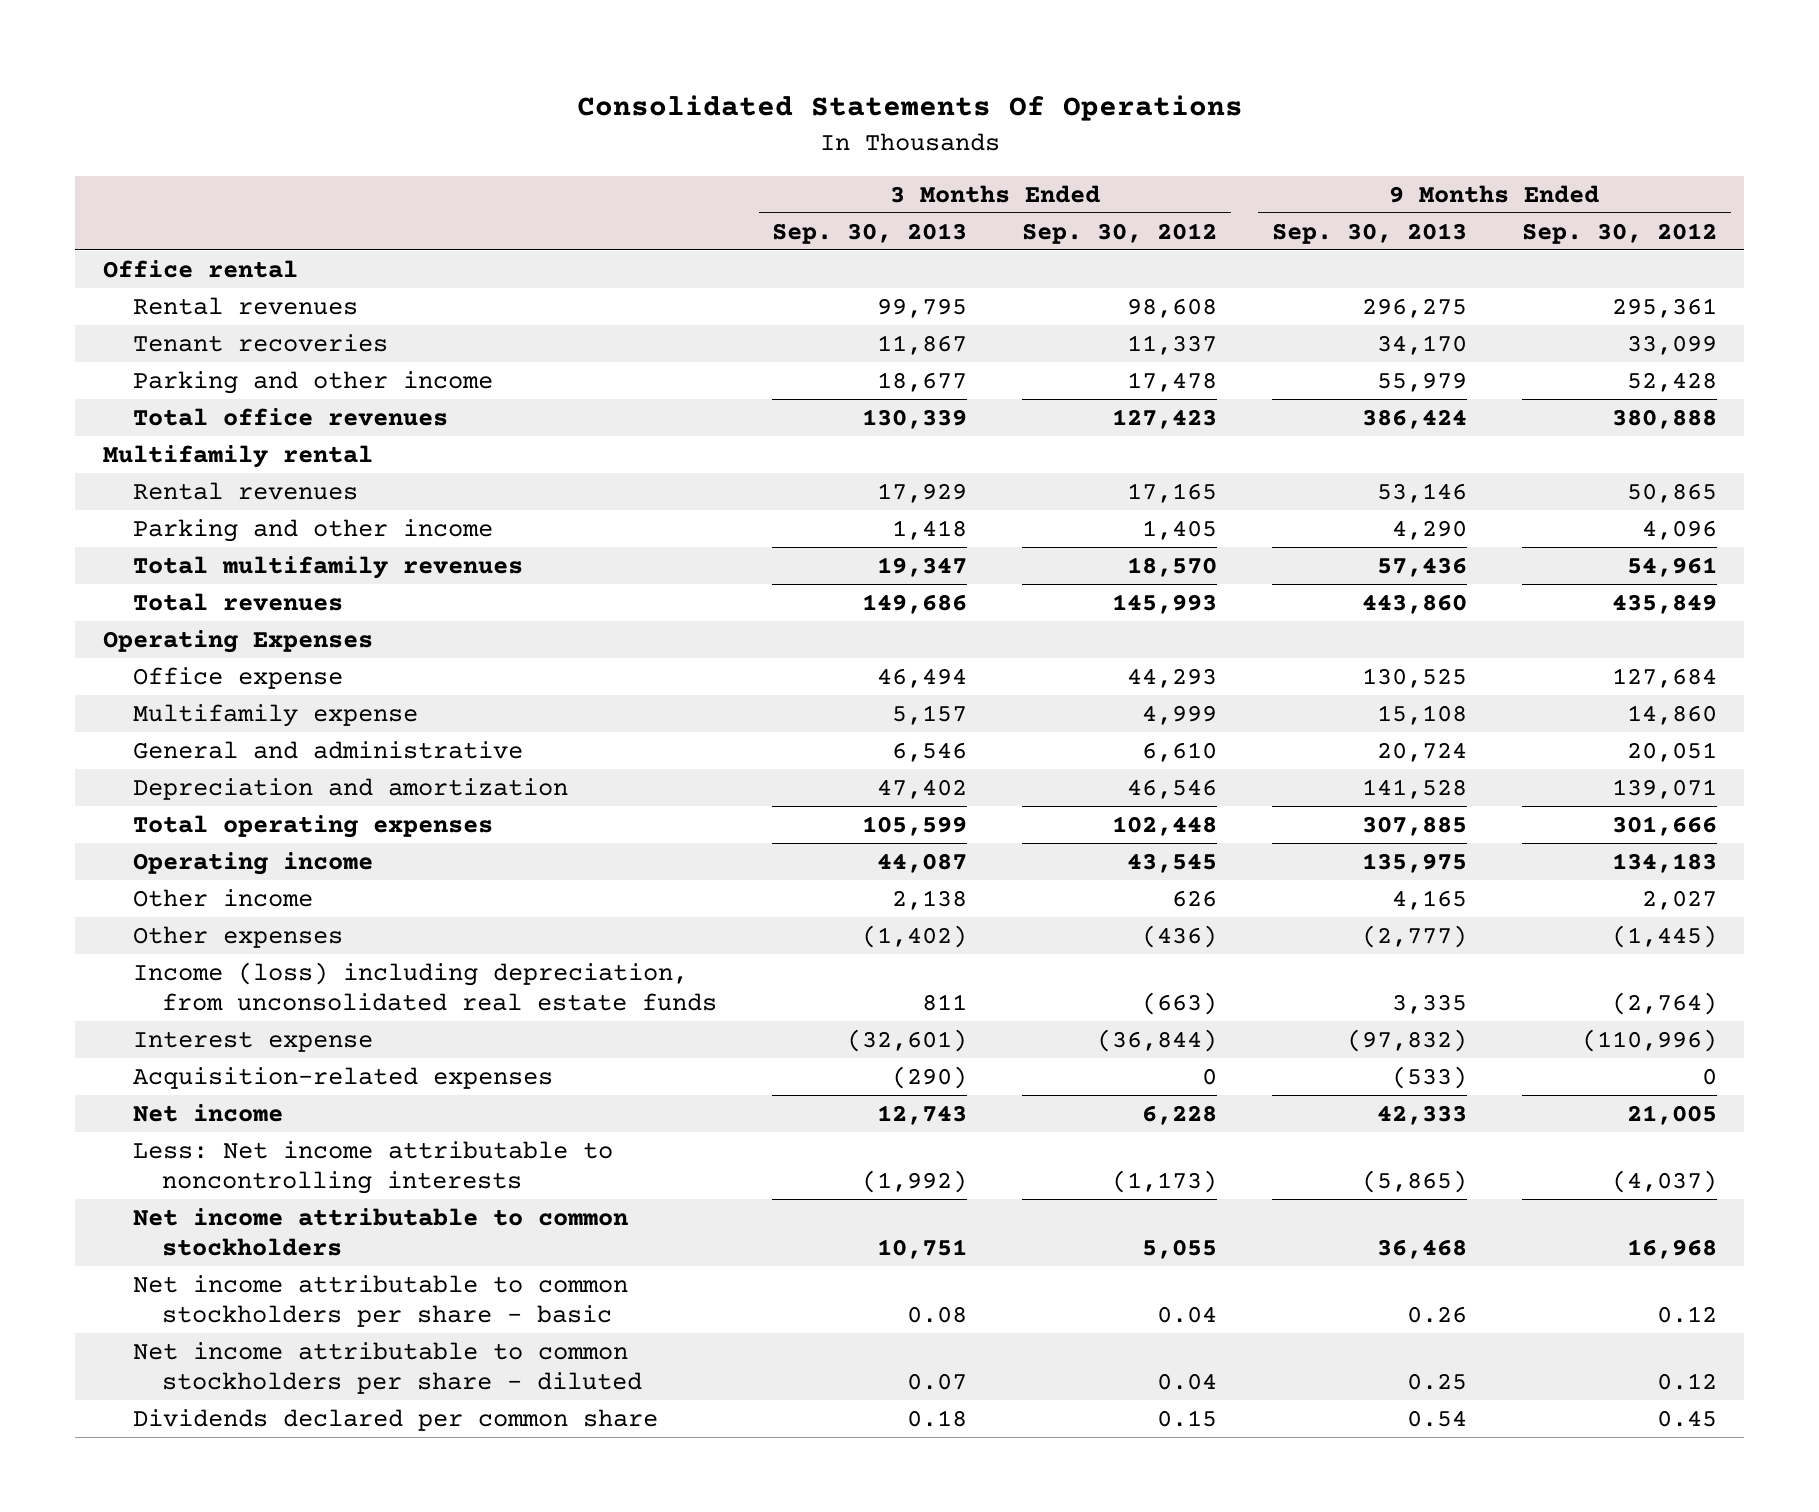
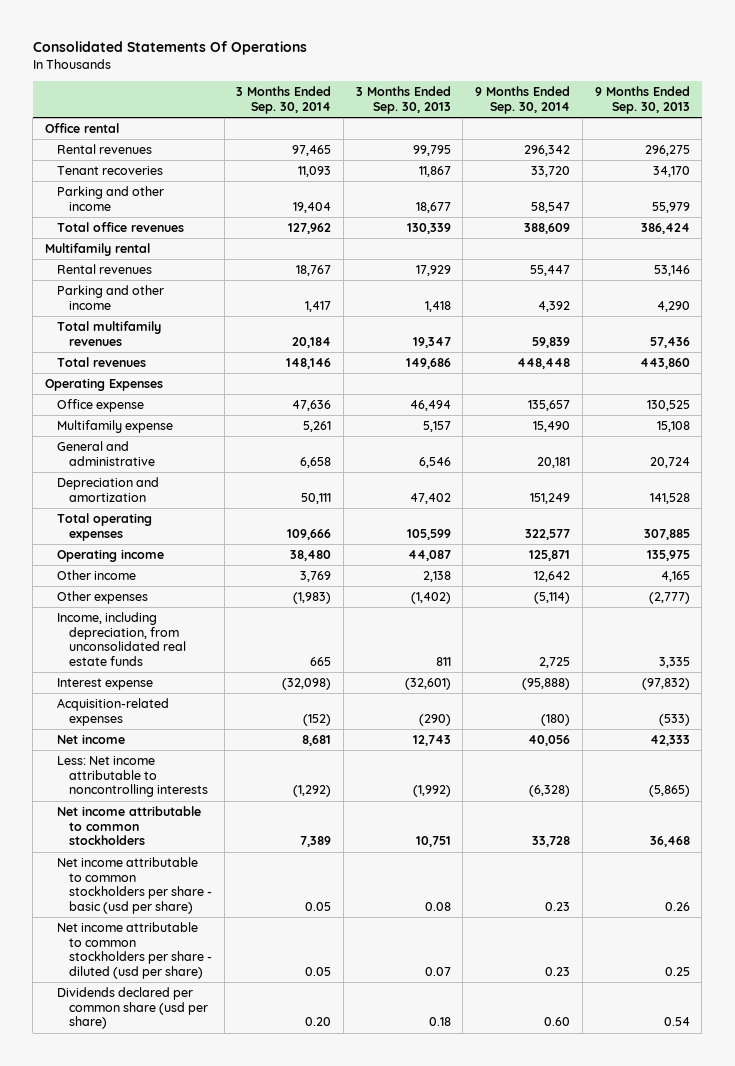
- | 3 Months Ended Sep. 30, 2013 | 3 Months Ended Sep. 30, 2012 | 9 Months Ended Sep. 30, 2013 | 9 Months Ended Sep. 30, 2012
+ | 3 Months Ended Sep. 30, 2014 | 3 Months Ended Sep. 30, 2013 | 9 Months Ended Sep. 30, 2014 | 9 Months Ended Sep. 30, 2013
- Income (loss) including depreciation, from unconsolidated real estate funds | 811 | (663) | 3,335 | (2,764)
+ Income, including depreciation, from unconsolidated real estate funds | 665 | 811 | 2,725 | 3,335
- Net income attributable to common stockholders per share - basic | 0.08 | 0.04 | 0.26 | 0.12
- Net income attributable to common stockholders per share - diluted | 0.07 | 0.04 | 0.25 | 0.12
- Dividends declared per common share | 0.18 | 0.15 | 0.54 | 0.45
+ Net income attributable to common stockholders per share - basic (usd per share) | 0.05 | 0.08 | 0.23 | 0.26
+ Net income attributable to common stockholders per share - diluted (usd per share) | 0.05 | 0.07 | 0.23 | 0.25
+ Dividends declared per common share (usd per share) | 0.20 | 0.18 | 0.60 | 0.54

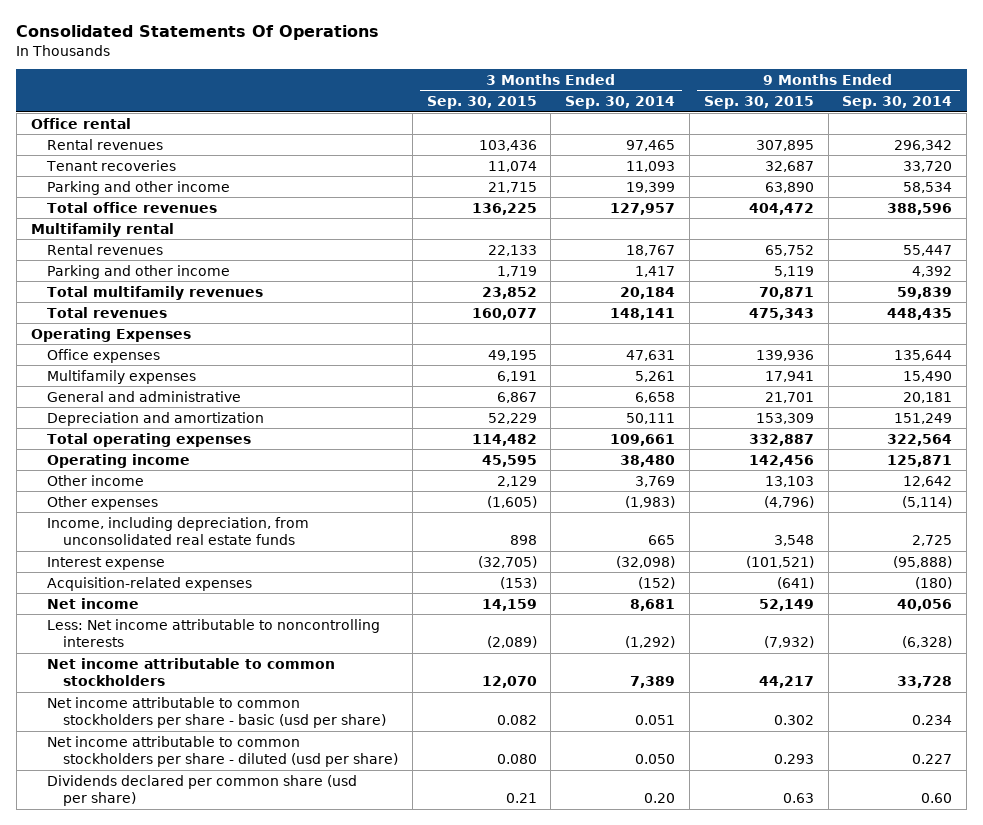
- | 3 Months Ended Sep. 30, 2014 | 3 Months Ended Sep. 30, 2013 | 9 Months Ended Sep. 30, 2014 | 9 Months Ended Sep. 30, 2013
+ | 3 Months Ended Sep. 30, 2015 | 3 Months Ended Sep. 30, 2014 | 9 Months Ended Sep. 30, 2015 | 9 Months Ended Sep. 30, 2014
- Parking and other income | 19,404 | 18,677 | 58,547 | 55,979
- Total office revenues | 127,962 | 130,339 | 388,609 | 386,424
+ Parking and other income | 21,715 | 19,399 | 63,890 | 58,534
+ Total office revenues | 136,225 | 127,957 | 404,472 | 388,596
- Total revenues | 148,146 | 149,686 | 448,448 | 443,860
+ Total revenues | 160,077 | 148,141 | 475,343 | 448,435
- Office expense | 47,636 | 46,494 | 135,657 | 130,525
- Multifamily expense | 5,261 | 5,157 | 15,490 | 15,108
+ Office expenses | 49,195 | 47,631 | 139,936 | 135,644
+ Multifamily expenses | 6,191 | 5,261 | 17,941 | 15,490
- Total operating expenses | 109,666 | 105,599 | 322,577 | 307,885
+ Total operating expenses | 114,482 | 109,661 | 332,887 | 322,564
- Net income attributable to common stockholders per share - basic (usd per share) | 0.05 | 0.08 | 0.23 | 0.26
- Net income attributable to common stockholders per share - diluted (usd per share) | 0.05 | 0.07 | 0.23 | 0.25
+ Net income attributable to common stockholders per share - basic (usd per share) | 0.082 | 0.051 | 0.302 | 0.234
+ Net income attributable to common stockholders per share - diluted (usd per share) | 0.080 | 0.050 | 0.293 | 0.227

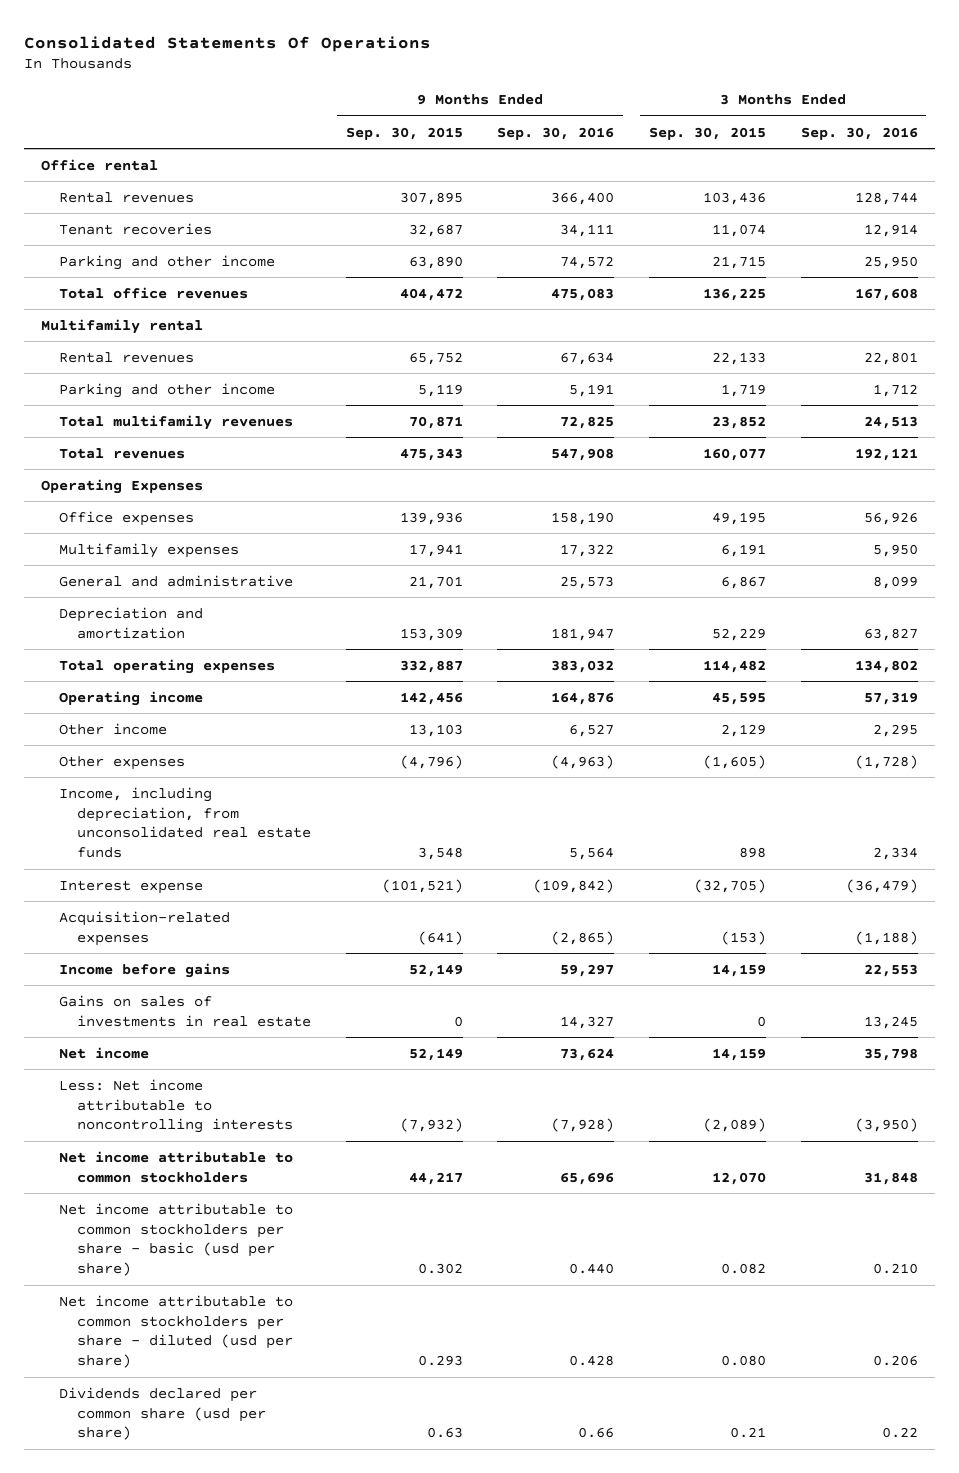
- | 3 Months Ended Sep. 30, 2015 | 3 Months Ended Sep. 30, 2014 | 9 Months Ended Sep. 30, 2015 | 9 Months Ended Sep. 30, 2014
+ | 9 Months Ended Sep. 30, 2015 | 9 Months Ended Sep. 30, 2016 | 3 Months Ended Sep. 30, 2015 | 3 Months Ended Sep. 30, 2016
+ Income before gains | 52,149 | 59,297 | 14,159 | 22,553
+ Gains on sales of investments in real estate | 0 | 14,327 | 0 | 13,245

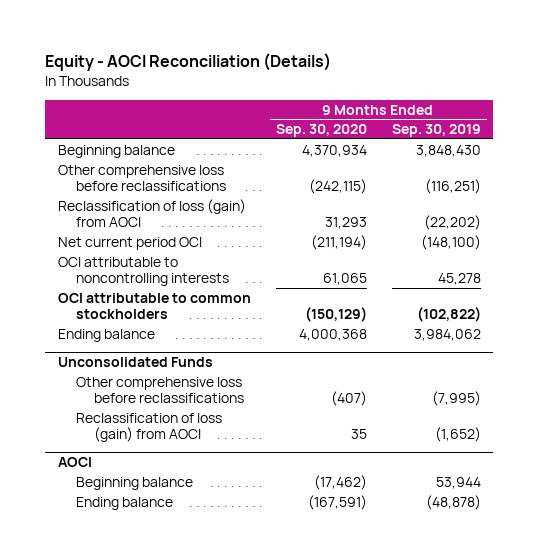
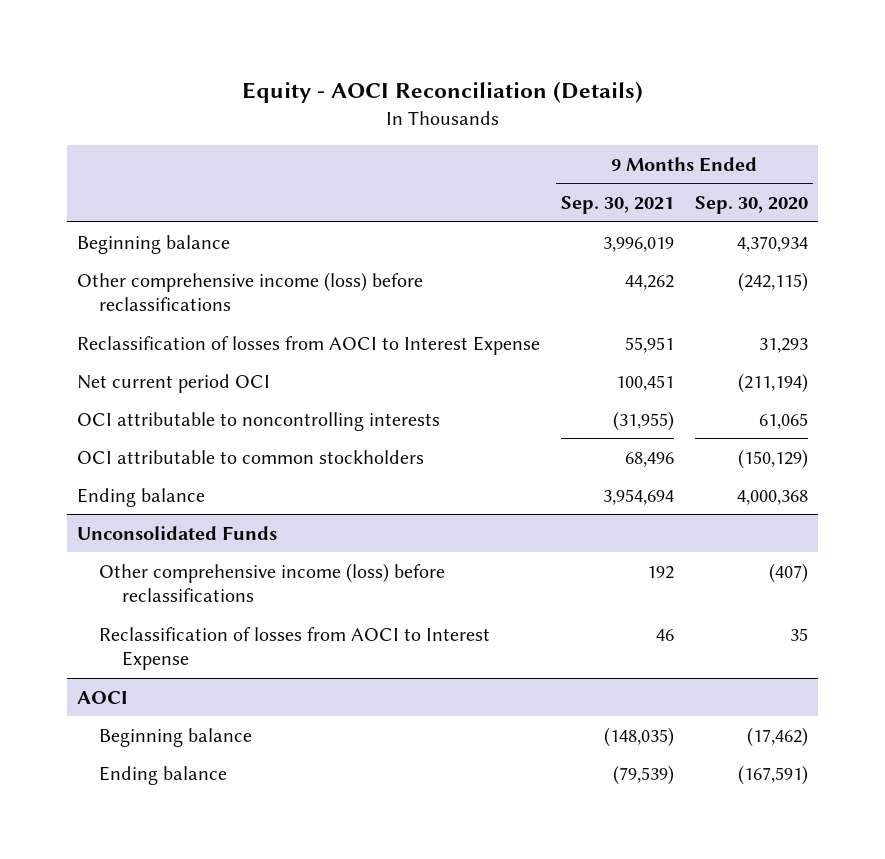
- | 9 Months Ended Sep. 30, 2020 | 9 Months Ended Sep. 30, 2019
+ | 9 Months Ended Sep. 30, 2021 | 9 Months Ended Sep. 30, 2020
- Other comprehensive loss before reclassifications | (242,115) | (116,251)
- Reclassification of loss (gain) from AOCI | 31,293 | (22,202)
+ Other comprehensive income (loss) before reclassifications | 44,262 | (242,115)
+ Reclassification of losses from AOCI to Interest Expense | 55,951 | 31,293
@ Unconsolidated Funds
- Other comprehensive loss before reclassifications | (407) | (7,995)
- Reclassification of loss (gain) from AOCI | 35 | (1,652)
+ Other comprehensive income (loss) before reclassifications | 192 | (407)
+ Reclassification of losses from AOCI to Interest Expense | 46 | 35

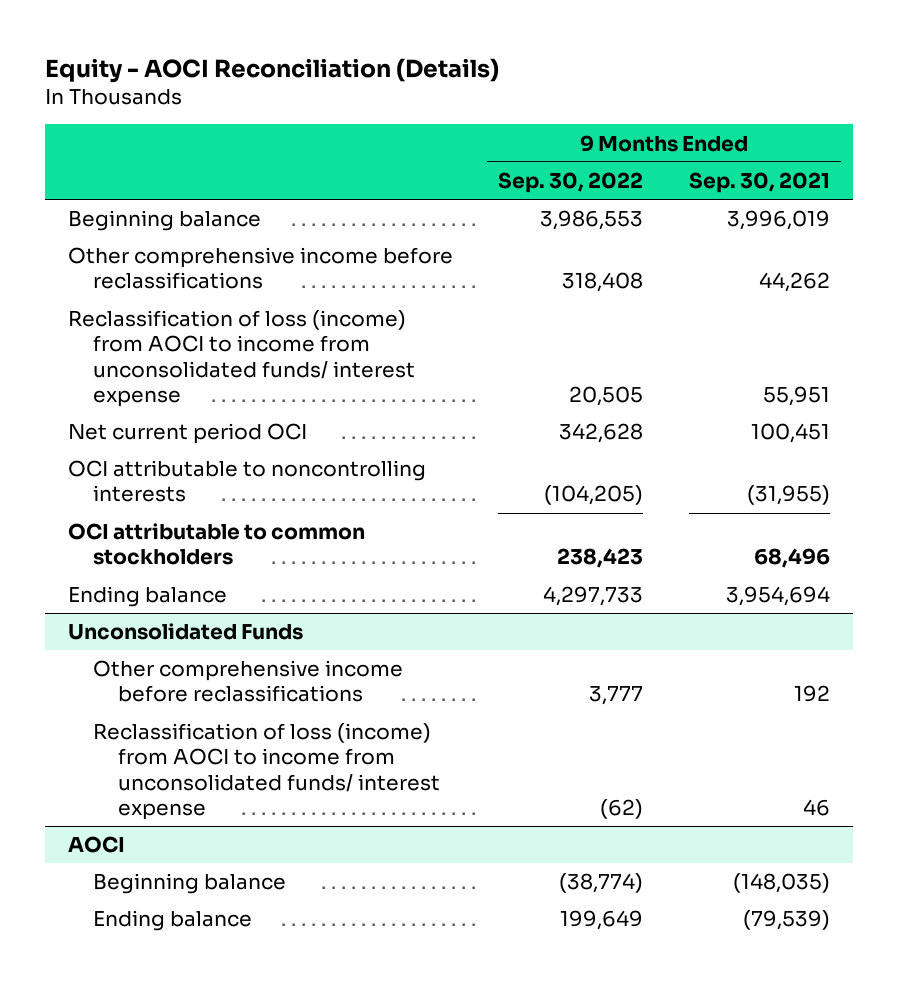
- | 9 Months Ended Sep. 30, 2021 | 9 Months Ended Sep. 30, 2020
+ | 9 Months Ended Sep. 30, 2022 | 9 Months Ended Sep. 30, 2021
- Other comprehensive income (loss) before reclassifications | 44,262 | (242,115)
- Reclassification of losses from AOCI to Interest Expense | 55,951 | 31,293
+ Other comprehensive income before reclassifications | 318,408 | 44,262
+ Reclassification of loss (income) from AOCI to income from unconsolidated funds/ interest expense | 20,505 | 55,951
@ Unconsolidated Funds
- Other comprehensive income (loss) before reclassifications | 192 | (407)
- Reclassification of losses from AOCI to Interest Expense | 46 | 35
+ Other comprehensive income before reclassifications | 3,777 | 192
+ Reclassification of loss (income) from AOCI to income from unconsolidated funds/ interest expense | (62) | 46

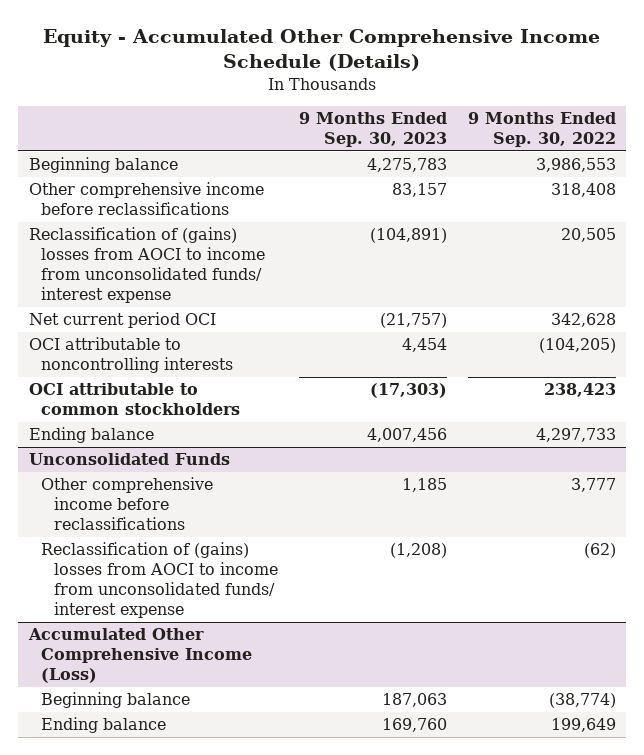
- Equity - AOCI Reconciliation (Details)
+ Equity - Accumulated Other Comprehensive Income Schedule (Details)
- | 9 Months Ended Sep. 30, 2022 | 9 Months Ended Sep. 30, 2021
+ | 9 Months Ended Sep. 30, 2023 | 9 Months Ended Sep. 30, 2022
- Reclassification of loss (income) from AOCI to income from unconsolidated funds/ interest expense | 20,505 | 55,951
+ Reclassification of (gains) losses from AOCI to income from unconsolidated funds/ interest expense | (104,891) | 20,505
@ Unconsolidated Funds
- Reclassification of loss (income) from AOCI to income from unconsolidated funds/ interest expense | (62) | 46
- AOCI
@ Unconsolidated Funds
+ Reclassification of (gains) losses from AOCI to income from unconsolidated funds/ interest expense | (1,208) | (62)
+ Accumulated Other Comprehensive Income (Loss)

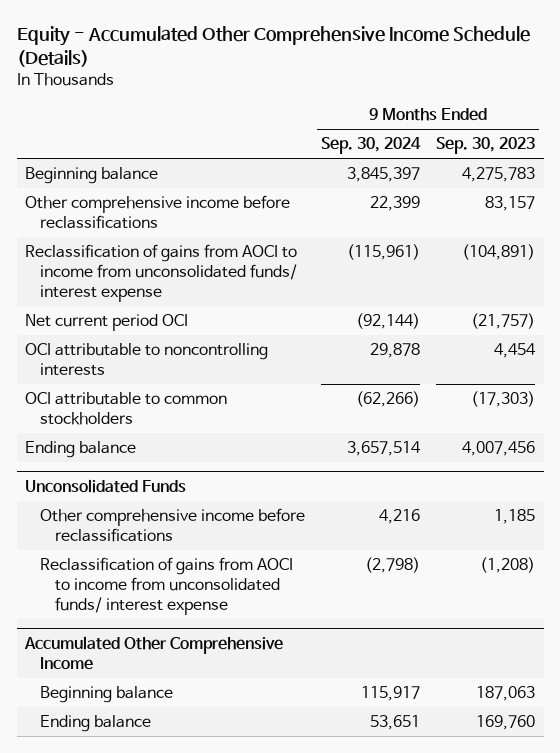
- | 9 Months Ended Sep. 30, 2023 | 9 Months Ended Sep. 30, 2022
+ | 9 Months Ended Sep. 30, 2024 | 9 Months Ended Sep. 30, 2023
- Reclassification of (gains) losses from AOCI to income from unconsolidated funds/ interest expense | (104,891) | 20,505
+ Reclassification of gains from AOCI to income from unconsolidated funds/ interest expense | (115,961) | (104,891)
@ Unconsolidated Funds
- Reclassification of (gains) losses from AOCI to income from unconsolidated funds/ interest expense | (1,208) | (62)
- Accumulated Other Comprehensive Income (Loss)
@ Unconsolidated Funds
+ Reclassification of gains from AOCI to income from unconsolidated funds/ interest expense | (2,798) | (1,208)
+ Accumulated Other Comprehensive Income

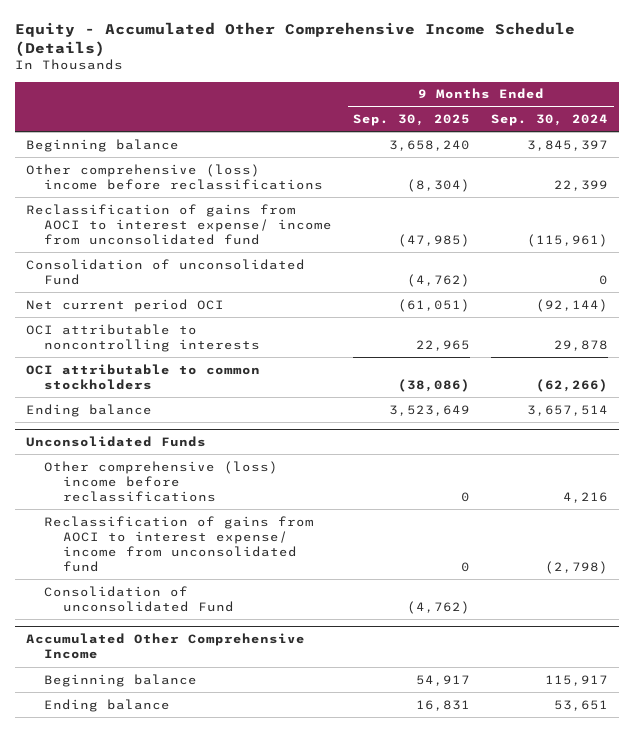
- | 9 Months Ended Sep. 30, 2024 | 9 Months Ended Sep. 30, 2023
+ | 9 Months Ended Sep. 30, 2025 | 9 Months Ended Sep. 30, 2024
- Other comprehensive income before reclassifications | 22,399 | 83,157
- Reclassification of gains from AOCI to income from unconsolidated funds/ interest expense | (115,961) | (104,891)
+ Other comprehensive (loss) income before reclassifications | (8,304) | 22,399
+ Reclassification of gains from AOCI to interest expense/ income from unconsolidated fund | (47,985) | (115,961)
+ Consolidation of unconsolidated Fund | (4,762) | 0
@ Unconsolidated Funds
- Other comprehensive income before reclassifications | 4,216 | 1,185
- Reclassification of gains from AOCI to income from unconsolidated funds/ interest expense | (2,798) | (1,208)
+ Other comprehensive (loss) income before reclassifications | 0 | 4,216
+ Reclassification of gains from AOCI to interest expense/ income from unconsolidated fund | 0 | (2,798)
+ Consolidation of unconsolidated Fund | (4,762) |

